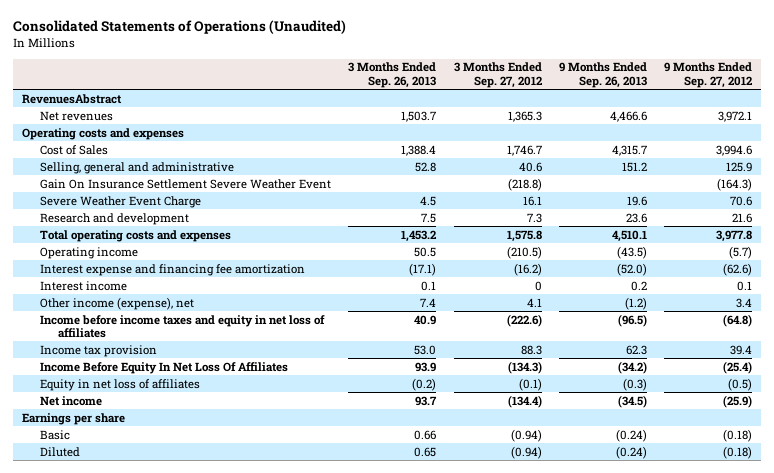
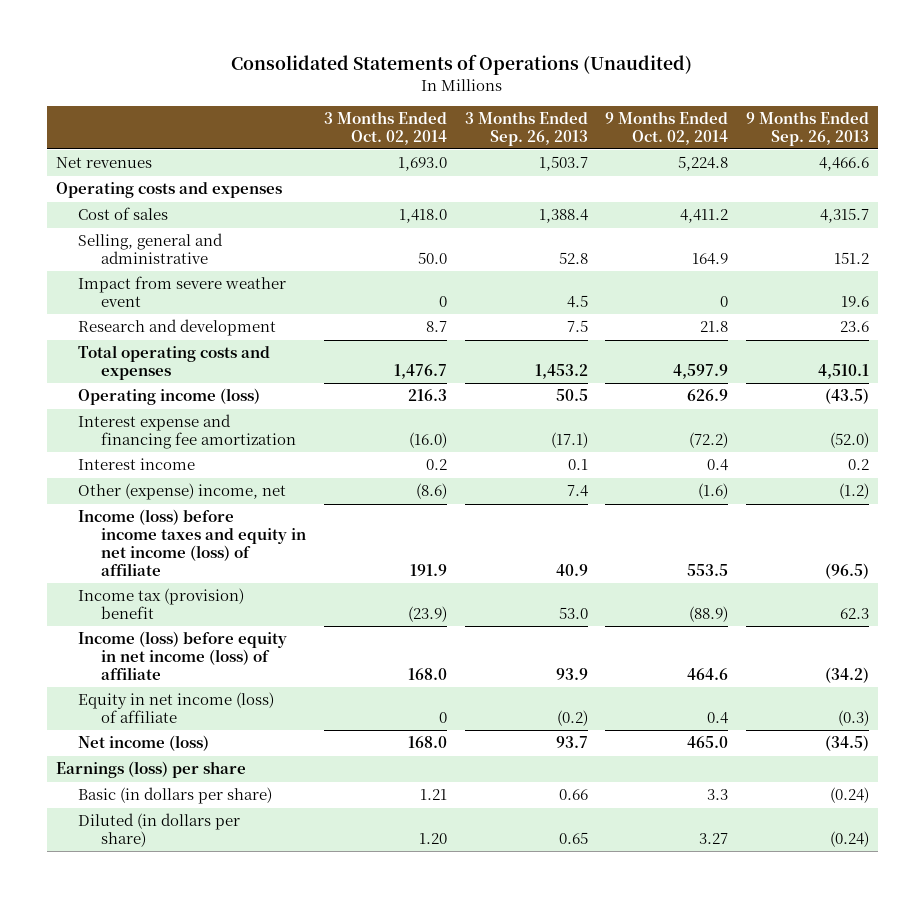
- | 3 Months Ended Sep. 26, 2013 | 3 Months Ended Sep. 27, 2012 | 9 Months Ended Sep. 26, 2013 | 9 Months Ended Sep. 27, 2012
+ | 3 Months Ended Oct. 02, 2014 | 3 Months Ended Sep. 26, 2013 | 9 Months Ended Oct. 02, 2014 | 9 Months Ended Sep. 26, 2013
- RevenuesAbstract
- Cost of Sales | 1,388.4 | 1,746.7 | 4,315.7 | 3,994.6
+ Cost of sales | 1,418.0 | 1,388.4 | 4,411.2 | 4,315.7
- Gain On Insurance Settlement Severe Weather Event | | (218.8) | | (164.3)
- Severe Weather Event Charge | 4.5 | 16.1 | 19.6 | 70.6
+ Impact from severe weather event | 0 | 4.5 | 0 | 19.6
- Operating income | 50.5 | (210.5) | (43.5) | (5.7)
+ Operating income (loss) | 216.3 | 50.5 | 626.9 | (43.5)
- Other income (expense), net | 7.4 | 4.1 | (1.2) | 3.4
- Income before income taxes and equity in net loss of affiliates | 40.9 | (222.6) | (96.5) | (64.8)
- Income tax provision | 53.0 | 88.3 | 62.3 | 39.4
- Income Before Equity In Net Loss Of Affiliates | 93.9 | (134.3) | (34.2) | (25.4)
- Equity in net loss of affiliates | (0.2) | (0.1) | (0.3) | (0.5)
- Net income | 93.7 | (134.4) | (34.5) | (25.9)
- Earnings per share
- Basic | 0.66 | (0.94) | (0.24) | (0.18)
- Diluted | 0.65 | (0.94) | (0.24) | (0.18)
+ Other (expense) income, net | (8.6) | 7.4 | (1.6) | (1.2)
+ Income (loss) before income taxes and equity in net income (loss) of affiliate | 191.9 | 40.9 | 553.5 | (96.5)
+ Income tax (provision) benefit | (23.9) | 53.0 | (88.9) | 62.3
+ Income (loss) before equity in net income (loss) of affiliate | 168.0 | 93.9 | 464.6 | (34.2)
+ Equity in net income (loss) of affiliate | 0 | (0.2) | 0.4 | (0.3)
+ Net income (loss) | 168.0 | 93.7 | 465.0 | (34.5)
+ Earnings (loss) per share
+ Basic (in dollars per share) | 1.21 | 0.66 | 3.3 | (0.24)
+ Diluted (in dollars per share) | 1.20 | 0.65 | 3.27 | (0.24)

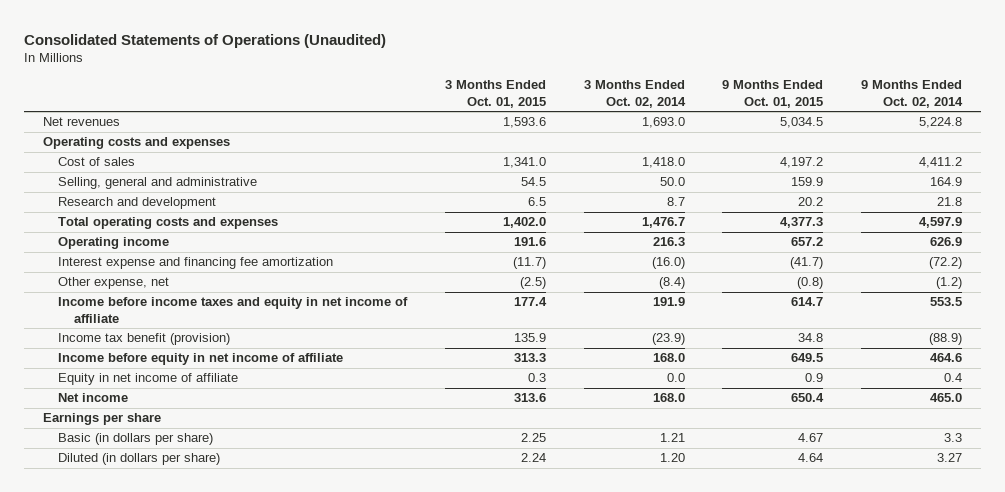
- | 3 Months Ended Oct. 02, 2014 | 3 Months Ended Sep. 26, 2013 | 9 Months Ended Oct. 02, 2014 | 9 Months Ended Sep. 26, 2013
+ | 3 Months Ended Oct. 01, 2015 | 3 Months Ended Oct. 02, 2014 | 9 Months Ended Oct. 01, 2015 | 9 Months Ended Oct. 02, 2014
- Impact from severe weather event | 0 | 4.5 | 0 | 19.6
- Operating income (loss) | 216.3 | 50.5 | 626.9 | (43.5)
+ Operating income | 191.6 | 216.3 | 657.2 | 626.9
- Interest income | 0.2 | 0.1 | 0.4 | 0.2
- Other (expense) income, net | (8.6) | 7.4 | (1.6) | (1.2)
- Income (loss) before income taxes and equity in net income (loss) of affiliate | 191.9 | 40.9 | 553.5 | (96.5)
- Income tax (provision) benefit | (23.9) | 53.0 | (88.9) | 62.3
- Income (loss) before equity in net income (loss) of affiliate | 168.0 | 93.9 | 464.6 | (34.2)
- Equity in net income (loss) of affiliate | 0 | (0.2) | 0.4 | (0.3)
- Net income (loss) | 168.0 | 93.7 | 465.0 | (34.5)
- Earnings (loss) per share
+ Other expense, net | (2.5) | (8.4) | (0.8) | (1.2)
+ Income before income taxes and equity in net income of affiliate | 177.4 | 191.9 | 614.7 | 553.5
+ Income tax benefit (provision) | 135.9 | (23.9) | 34.8 | (88.9)
+ Income before equity in net income of affiliate | 313.3 | 168.0 | 649.5 | 464.6
+ Equity in net income of affiliate | 0.3 | 0.0 | 0.9 | 0.4
+ Net income | 313.6 | 168.0 | 650.4 | 465.0
+ Earnings per share

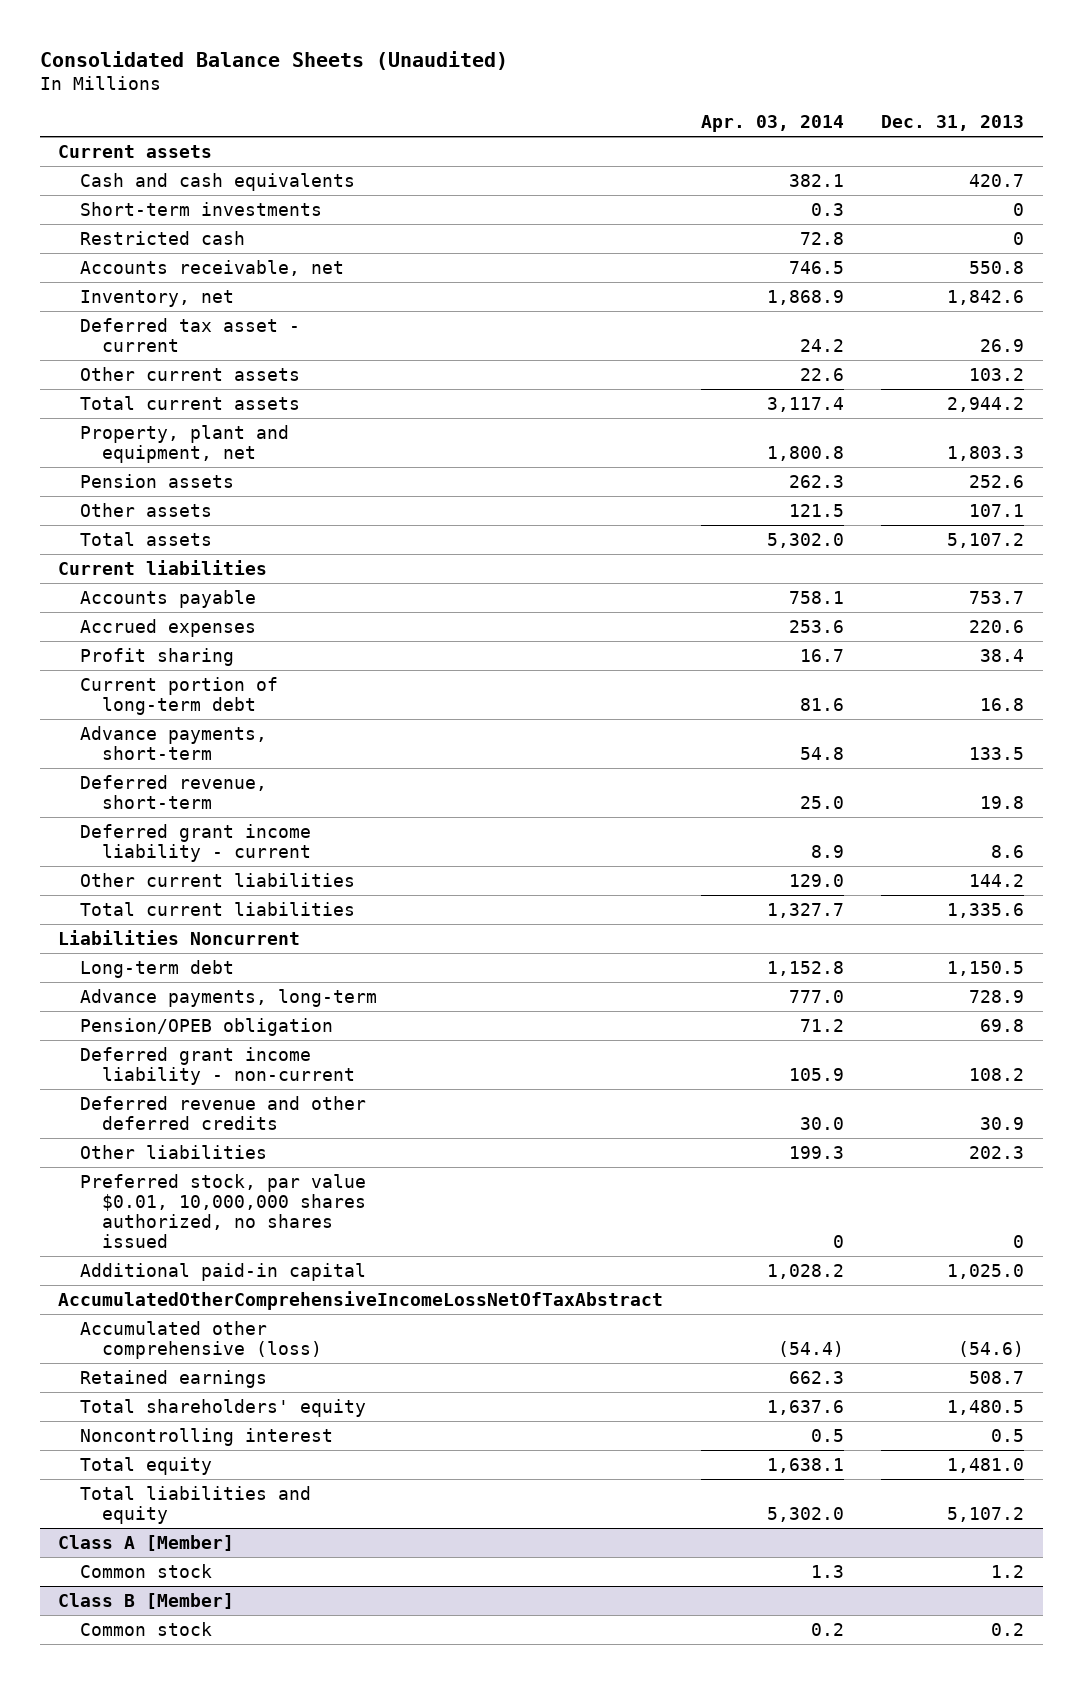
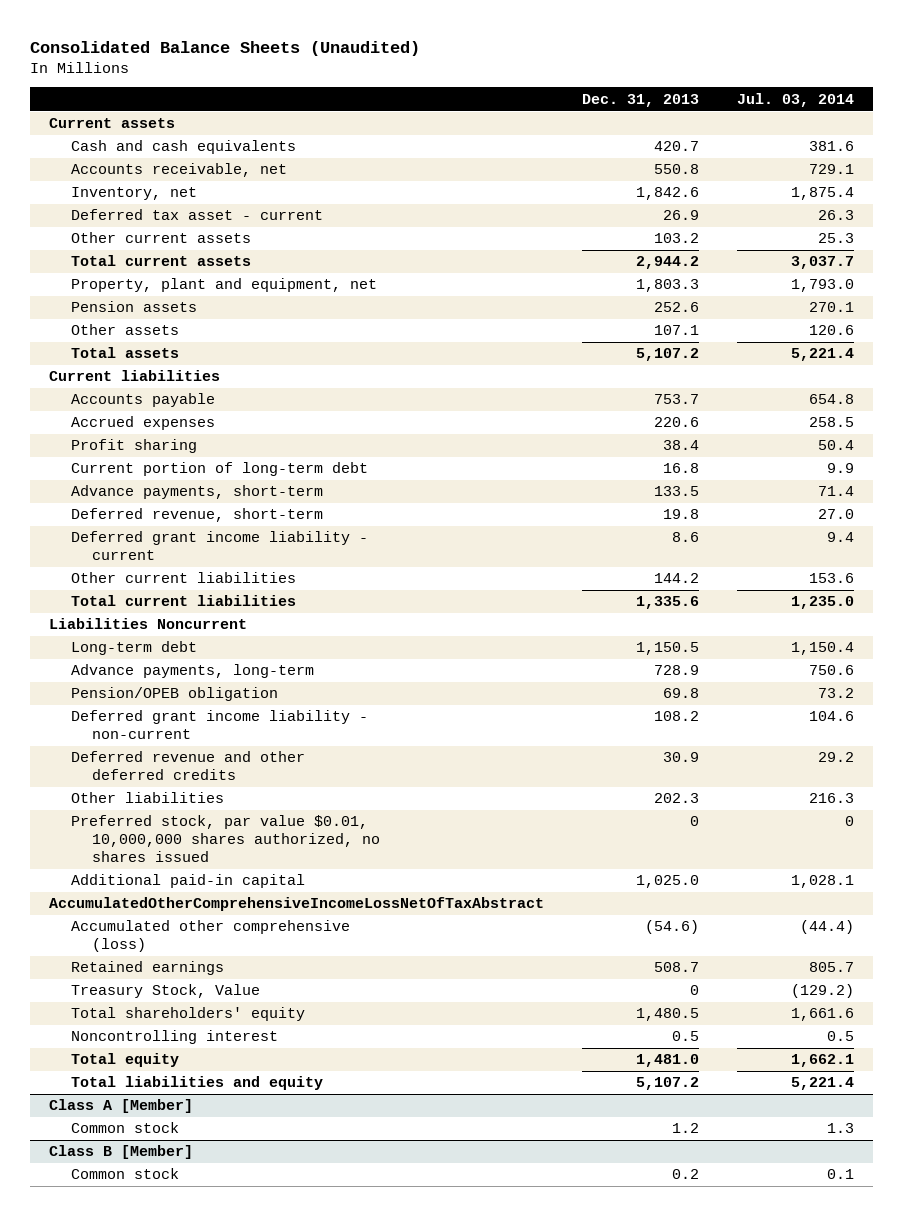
- | Apr. 03, 2014 | Dec. 31, 2013
+ | Dec. 31, 2013 | Jul. 03, 2014
- Short-term investments | 0.3 | 0
- Restricted cash | 72.8 | 0
+ Treasury Stock, Value | 0 | (129.2)

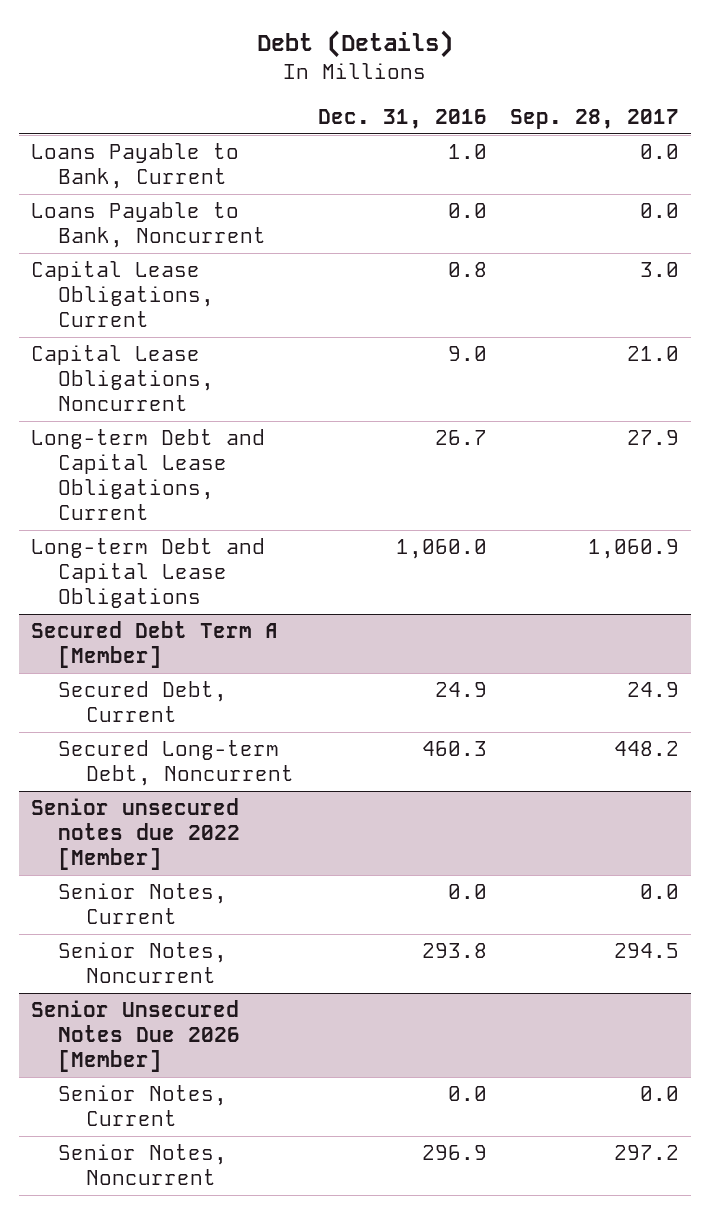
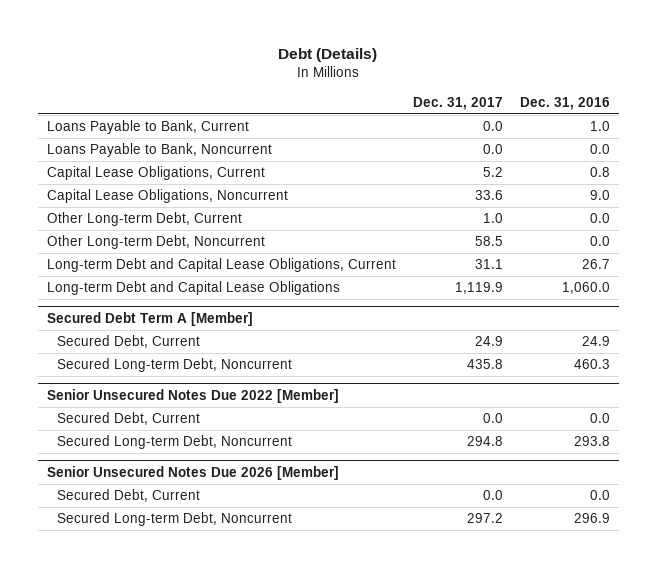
- | Dec. 31, 2016 | Sep. 28, 2017
+ | Dec. 31, 2017 | Dec. 31, 2016
+ Other Long-term Debt, Current | 1.0 | 0.0
+ Other Long-term Debt, Noncurrent | 58.5 | 0.0
- Senior unsecured notes due 2022 [Member]
- Senior Notes, Current | 0.0 | 0.0
- Senior Notes, Noncurrent | 293.8 | 294.5
+ Senior Unsecured Notes Due 2022 [Member]
+ Secured Debt, Current | 0.0 | 0.0
+ Secured Long-term Debt, Noncurrent | 294.8 | 293.8
@ Senior Unsecured Notes Due 2026 [Member]
- Senior Notes, Current | 0.0 | 0.0
- Senior Notes, Noncurrent | 296.9 | 297.2
+ Secured Debt, Current | 0.0 | 0.0
+ Secured Long-term Debt, Noncurrent | 297.2 | 296.9

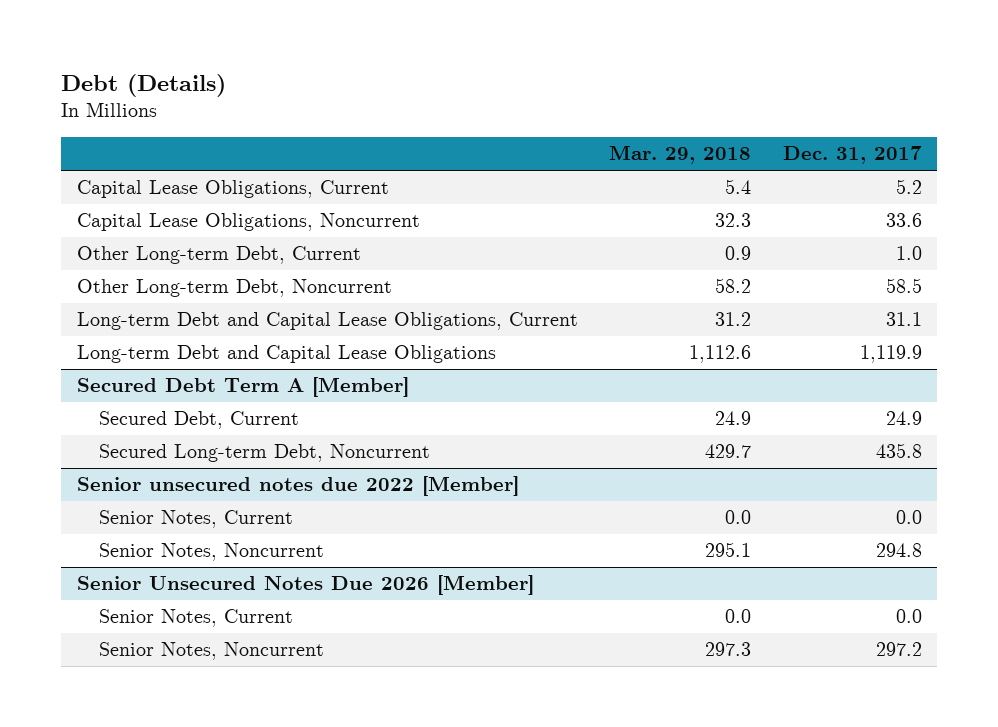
- | Dec. 31, 2017 | Dec. 31, 2016
+ | Mar. 29, 2018 | Dec. 31, 2017
- Loans Payable to Bank, Current | 0.0 | 1.0
- Loans Payable to Bank, Noncurrent | 0.0 | 0.0
- Senior Unsecured Notes Due 2022 [Member]
- Secured Debt, Current | 0.0 | 0.0
- Secured Long-term Debt, Noncurrent | 294.8 | 293.8
+ Senior unsecured notes due 2022 [Member]
+ Senior Notes, Current | 0.0 | 0.0
+ Senior Notes, Noncurrent | 295.1 | 294.8
@ Senior Unsecured Notes Due 2026 [Member]
- Secured Debt, Current | 0.0 | 0.0
- Secured Long-term Debt, Noncurrent | 297.2 | 296.9
+ Senior Notes, Current | 0.0 | 0.0
+ Senior Notes, Noncurrent | 297.3 | 297.2

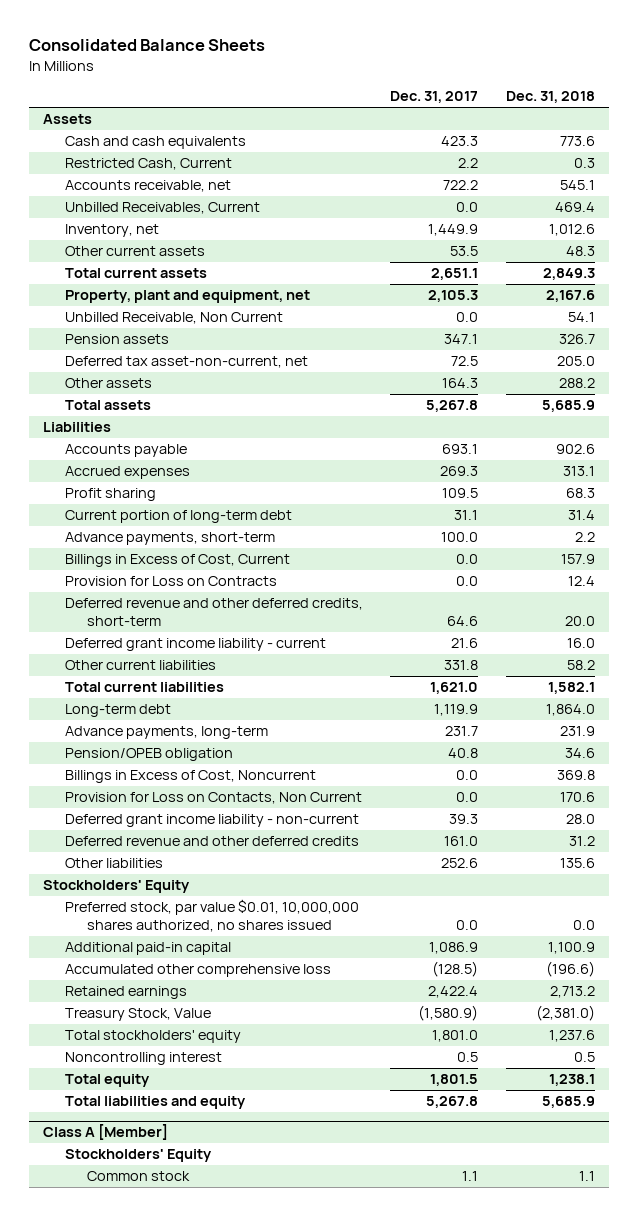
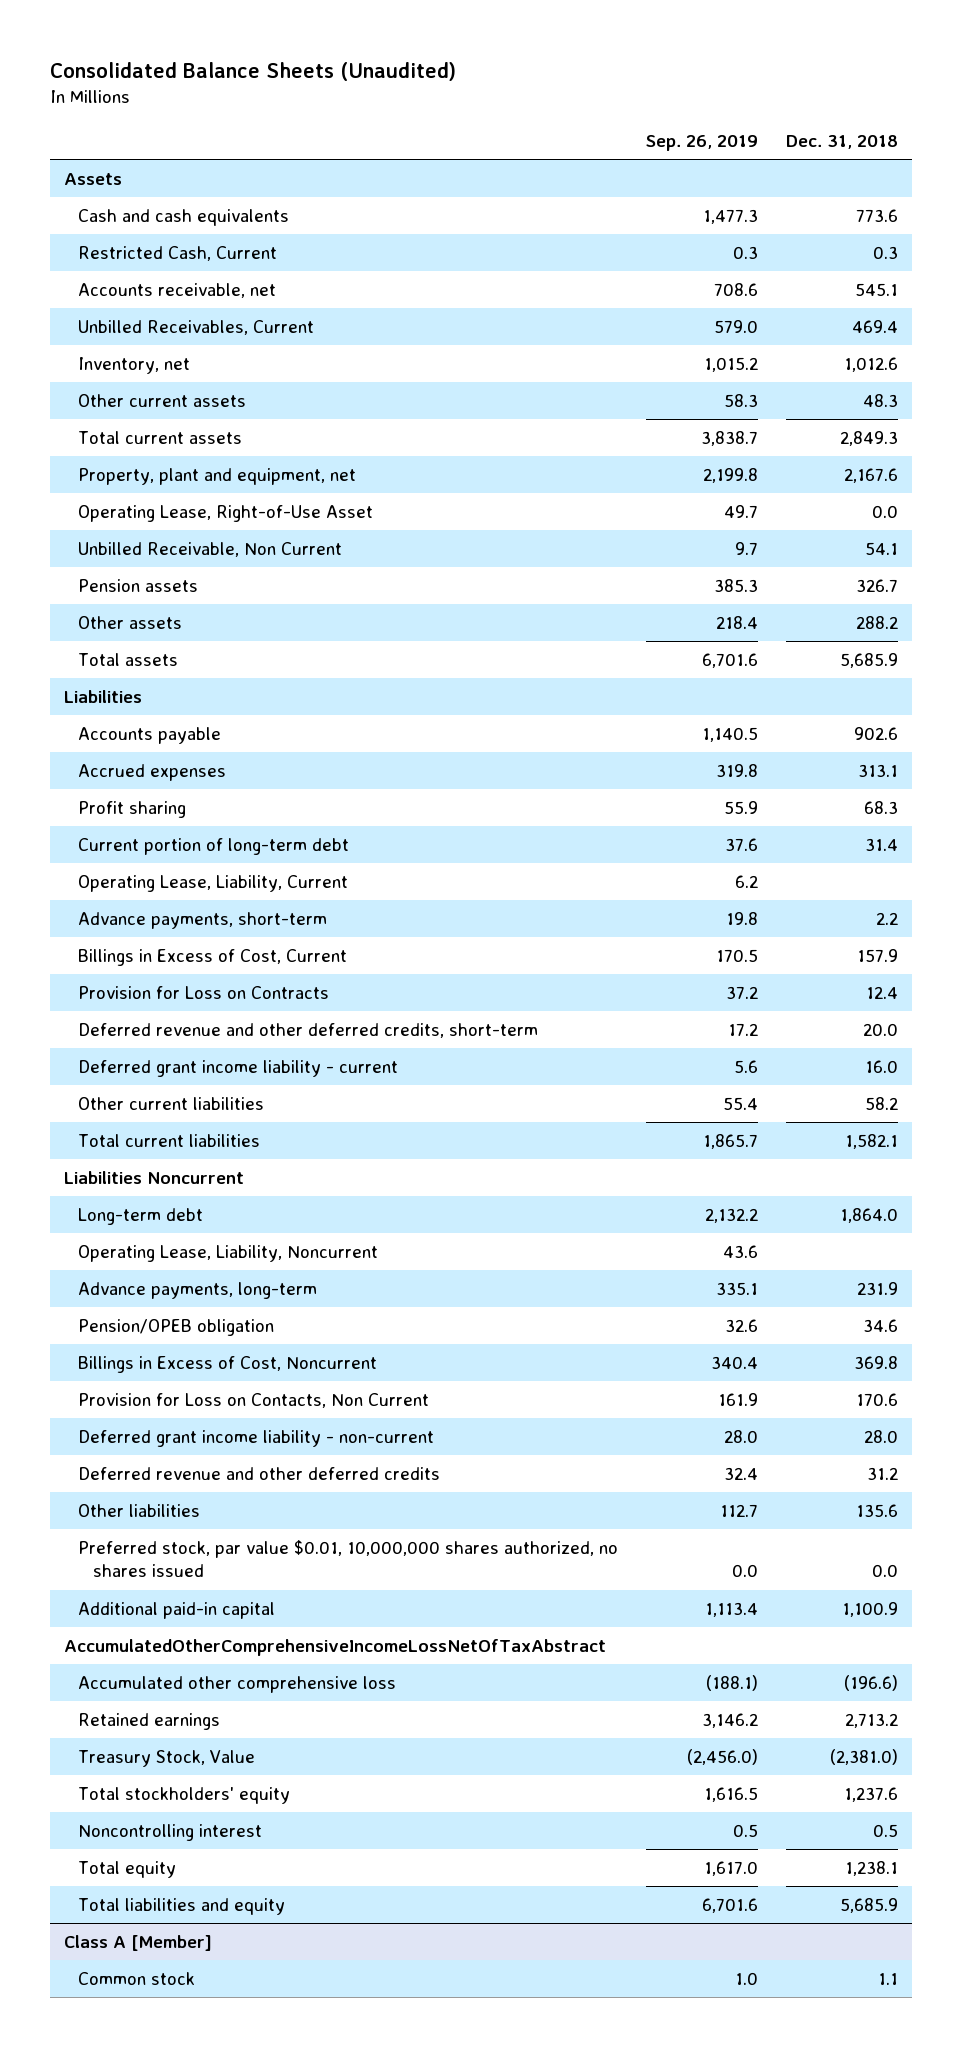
- Consolidated Balance Sheets
+ Consolidated Balance Sheets (Unaudited)
- | Dec. 31, 2017 | Dec. 31, 2018
+ | Sep. 26, 2019 | Dec. 31, 2018
+ Operating Lease, Right-of-Use Asset | 49.7 | 0.0
- Deferred tax asset-non-current, net | 72.5 | 205.0
+ Operating Lease, Liability, Current | 6.2 |
+ Liabilities Noncurrent
+ Operating Lease, Liability, Noncurrent | 43.6 |
- Stockholders' Equity
+ AccumulatedOtherComprehensiveIncomeLossNetOfTaxAbstract
@ Class A [Member]
- Stockholders' Equity

